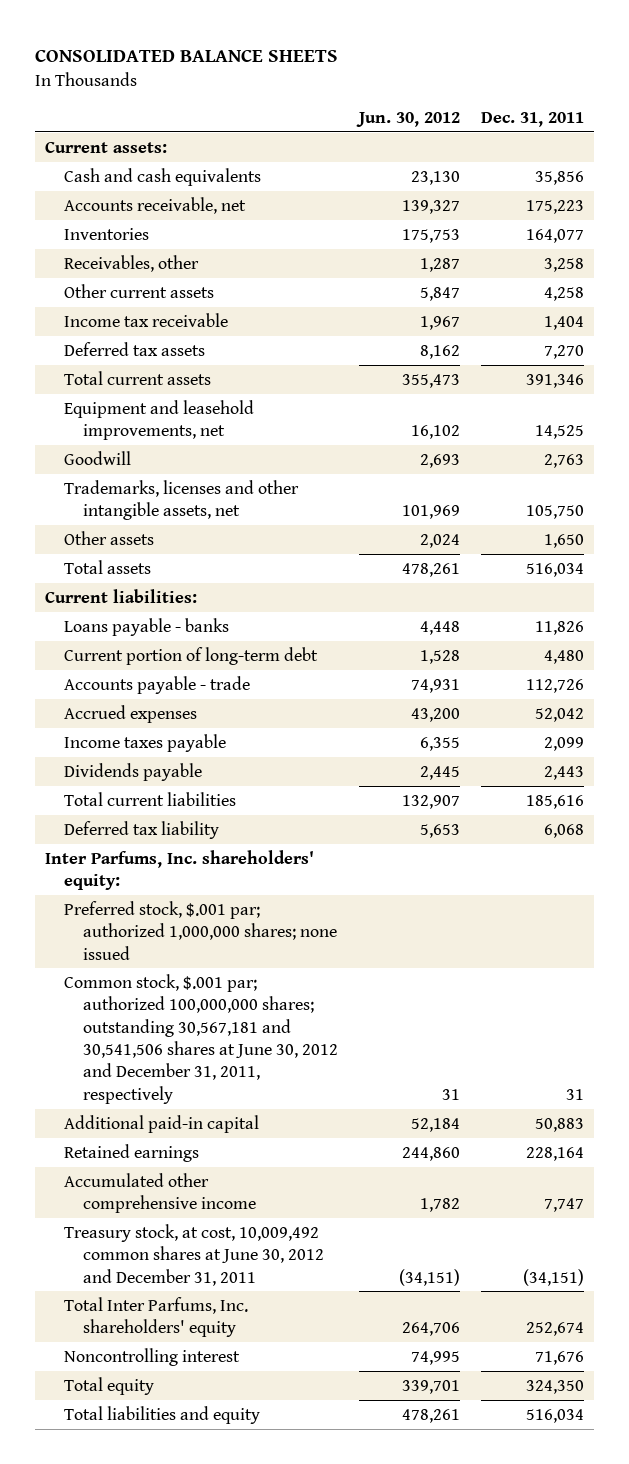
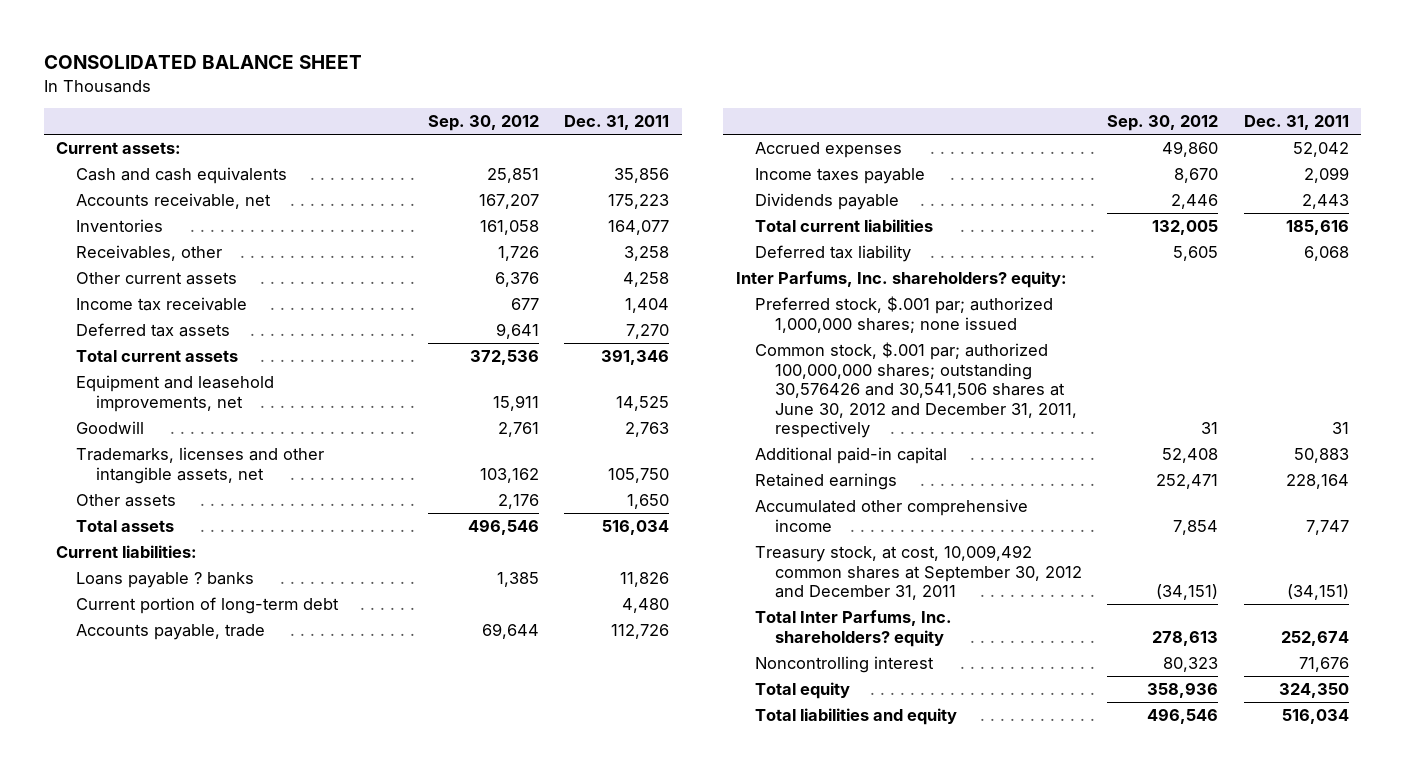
- CONSOLIDATED BALANCE SHEETS
+ CONSOLIDATED BALANCE SHEET
- | Jun. 30, 2012 | Dec. 31, 2011
+ | Sep. 30, 2012 | Dec. 31, 2011
- Loans payable - banks | 4,448 | 11,826
+ Loans payable ? banks | 1,385 | 11,826
- Accounts payable - trade | 74,931 | 112,726
+ Accounts payable, trade | 69,644 | 112,726
- Inter Parfums, Inc. shareholders' equity:
+ Inter Parfums, Inc. shareholders? equity:
- Common stock, $.001 par; authorized 100,000,000 shares; outstanding 30,567,181 and 30,541,506 shares at June 30, 2012 and December 31, 2011, respectively | 31 | 31
+ Common stock, $.001 par; authorized 100,000,000 shares; outstanding 30,576426 and 30,541,506 shares at June 30, 2012 and December 31, 2011, respectively | 31 | 31
- Treasury stock, at cost, 10,009,492 common shares at June 30, 2012 and December 31, 2011 | (34,151) | (34,151)
- Total Inter Parfums, Inc. shareholders' equity | 264,706 | 252,674
+ Treasury stock, at cost, 10,009,492 common shares at September 30, 2012 and December 31, 2011 | (34,151) | (34,151)
+ Total Inter Parfums, Inc. shareholders? equity | 278,613 | 252,674

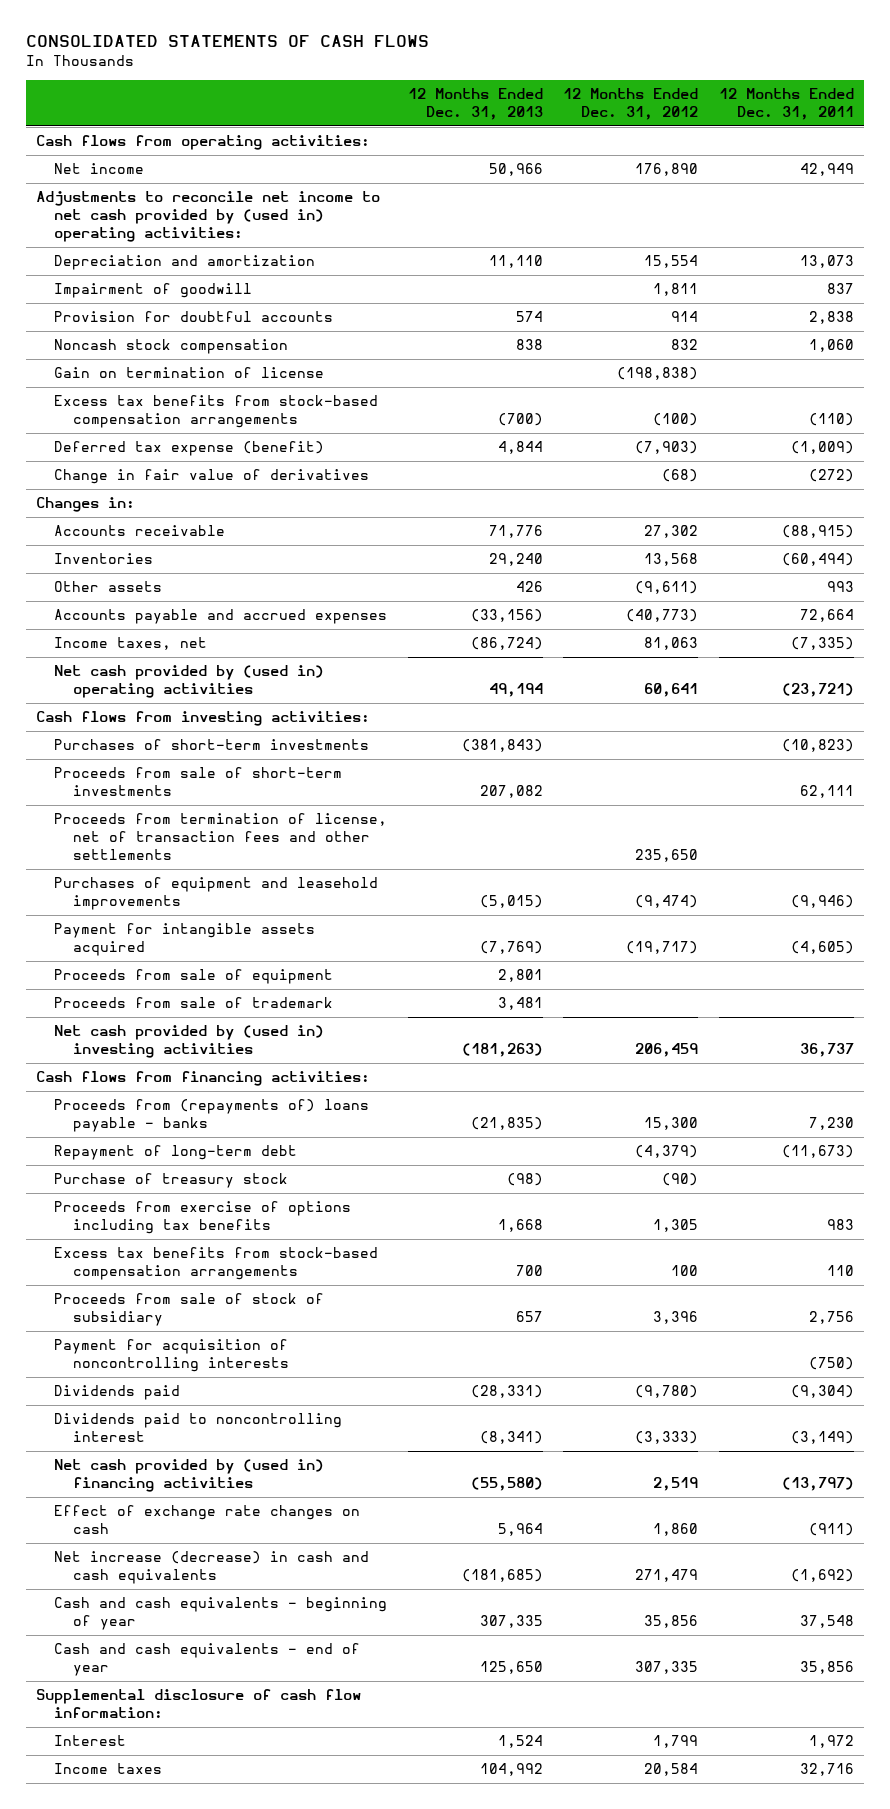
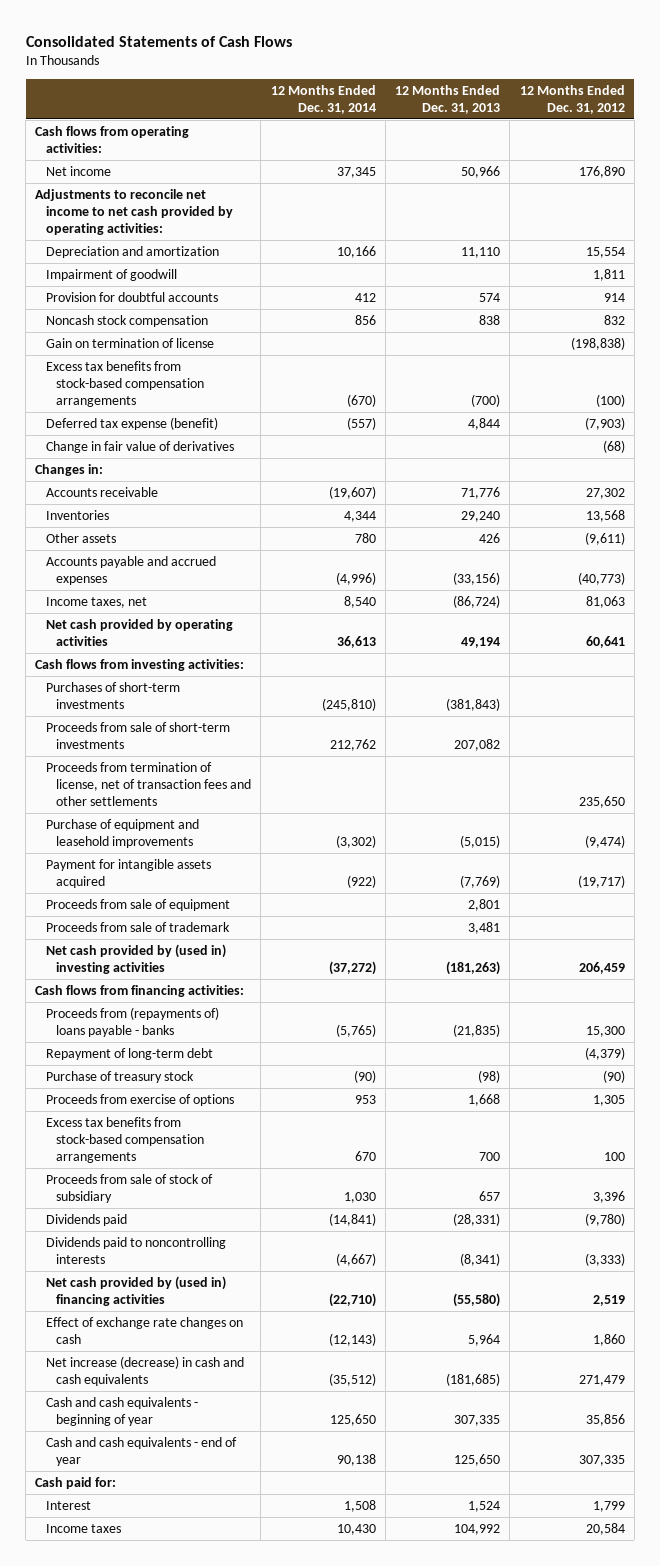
- CONSOLIDATED STATEMENTS OF CASH FLOWS
+ Consolidated Statements of Cash Flows
- | 12 Months Ended Dec. 31, 2013 | 12 Months Ended Dec. 31, 2012 | 12 Months Ended Dec. 31, 2011
+ | 12 Months Ended Dec. 31, 2014 | 12 Months Ended Dec. 31, 2013 | 12 Months Ended Dec. 31, 2012
- Adjustments to reconcile net income to net cash provided by (used in) operating activities:
+ Adjustments to reconcile net income to net cash provided by operating activities:
- Net cash provided by (used in) operating activities | 49,194 | 60,641 | (23,721)
+ Net cash provided by operating activities | 36,613 | 49,194 | 60,641
- Purchases of equipment and leasehold improvements | (5,015) | (9,474) | (9,946)
+ Purchase of equipment and leasehold improvements | (3,302) | (5,015) | (9,474)
- Proceeds from exercise of options including tax benefits | 1,668 | 1,305 | 983
+ Proceeds from exercise of options | 953 | 1,668 | 1,305
- Payment for acquisition of noncontrolling interests | | | (750)
- Dividends paid to noncontrolling interest | (8,341) | (3,333) | (3,149)
+ Dividends paid to noncontrolling interests | (4,667) | (8,341) | (3,333)
- Supplemental disclosure of cash flow information:
+ Cash paid for:

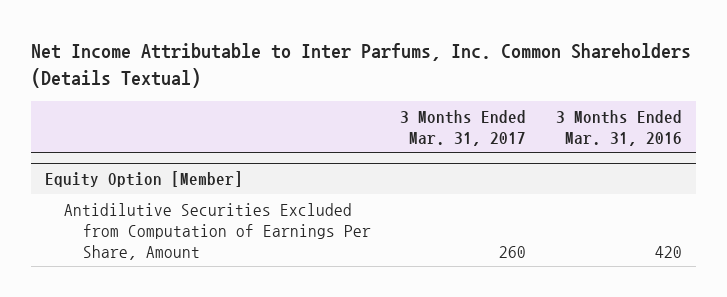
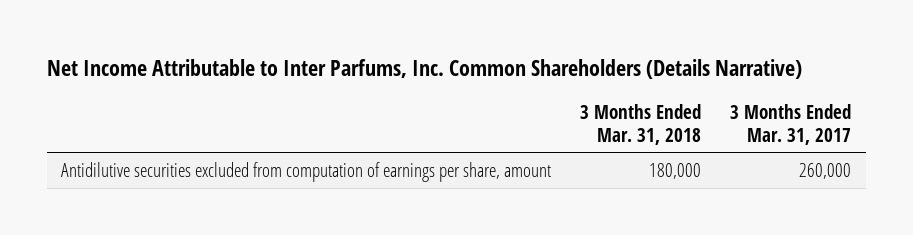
- Net Income Attributable to Inter Parfums, Inc. Common Shareholders (Details Textual)
+ Net Income Attributable to Inter Parfums, Inc. Common Shareholders (Details Narrative)
- | 3 Months Ended Mar. 31, 2017 | 3 Months Ended Mar. 31, 2016
+ | 3 Months Ended Mar. 31, 2018 | 3 Months Ended Mar. 31, 2017
- Equity Option [Member]
- Antidilutive Securities Excluded from Computation of Earnings Per Share, Amount | 260 | 420
+ Antidilutive securities excluded from computation of earnings per share, amount | 180,000 | 260,000

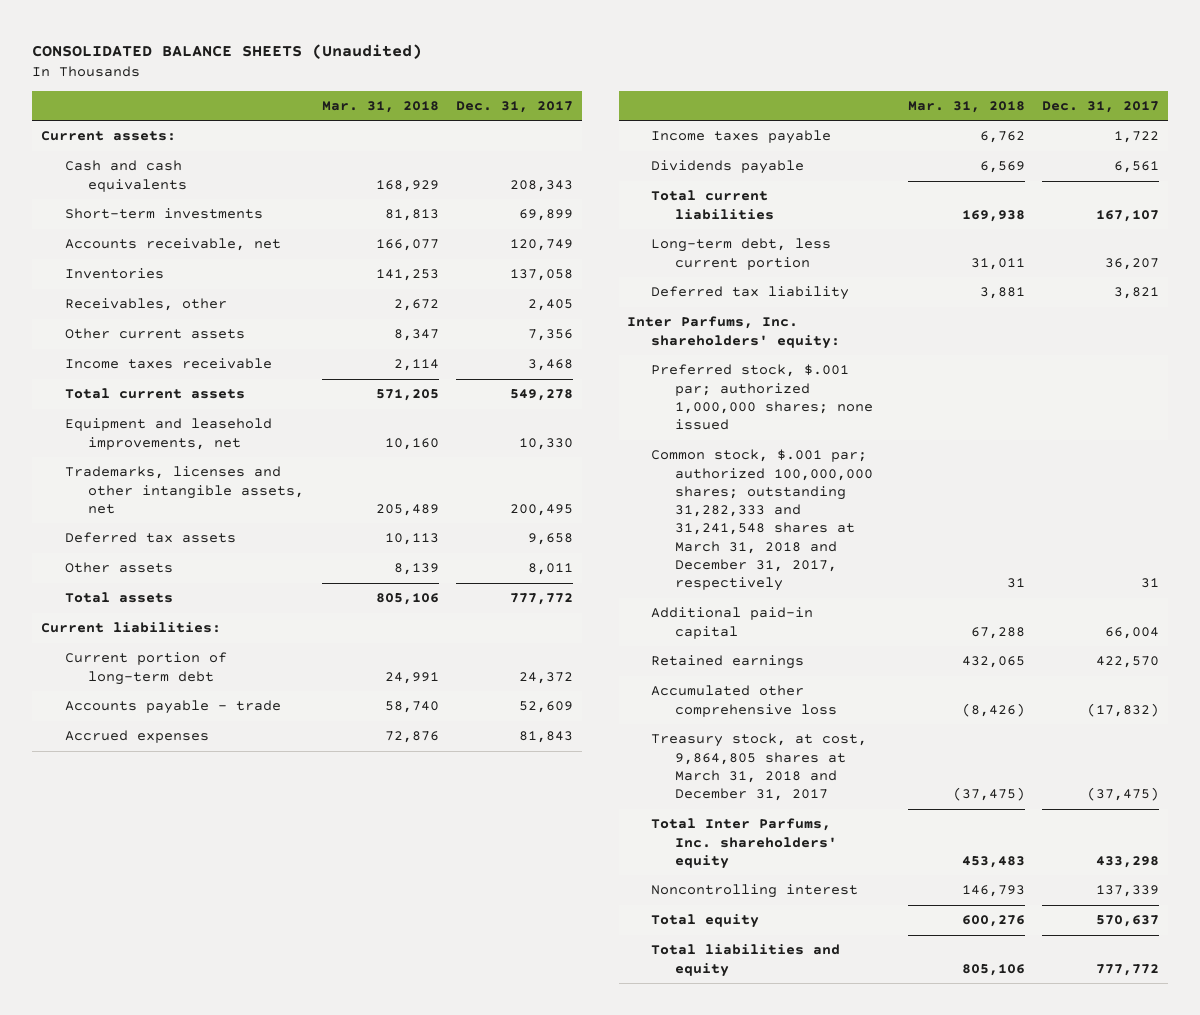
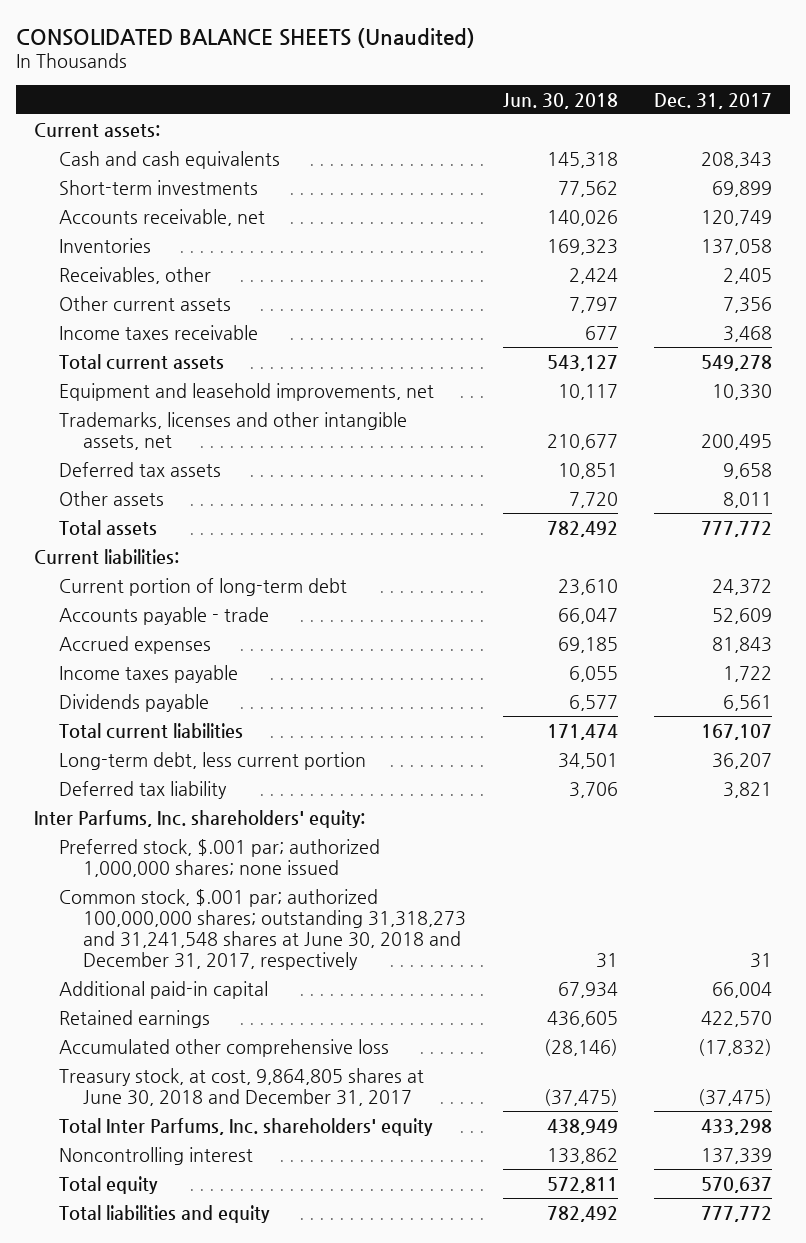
- | Mar. 31, 2018 | Dec. 31, 2017
+ | Jun. 30, 2018 | Dec. 31, 2017
- Common stock, $.001 par; authorized 100,000,000 shares; outstanding 31,282,333 and 31,241,548 shares at March 31, 2018 and December 31, 2017, respectively | 31 | 31
+ Common stock, $.001 par; authorized 100,000,000 shares; outstanding 31,318,273 and 31,241,548 shares at June 30, 2018 and December 31, 2017, respectively | 31 | 31
- Treasury stock, at cost, 9,864,805 shares at March 31, 2018 and December 31, 2017 | (37,475) | (37,475)
+ Treasury stock, at cost, 9,864,805 shares at June 30, 2018 and December 31, 2017 | (37,475) | (37,475)

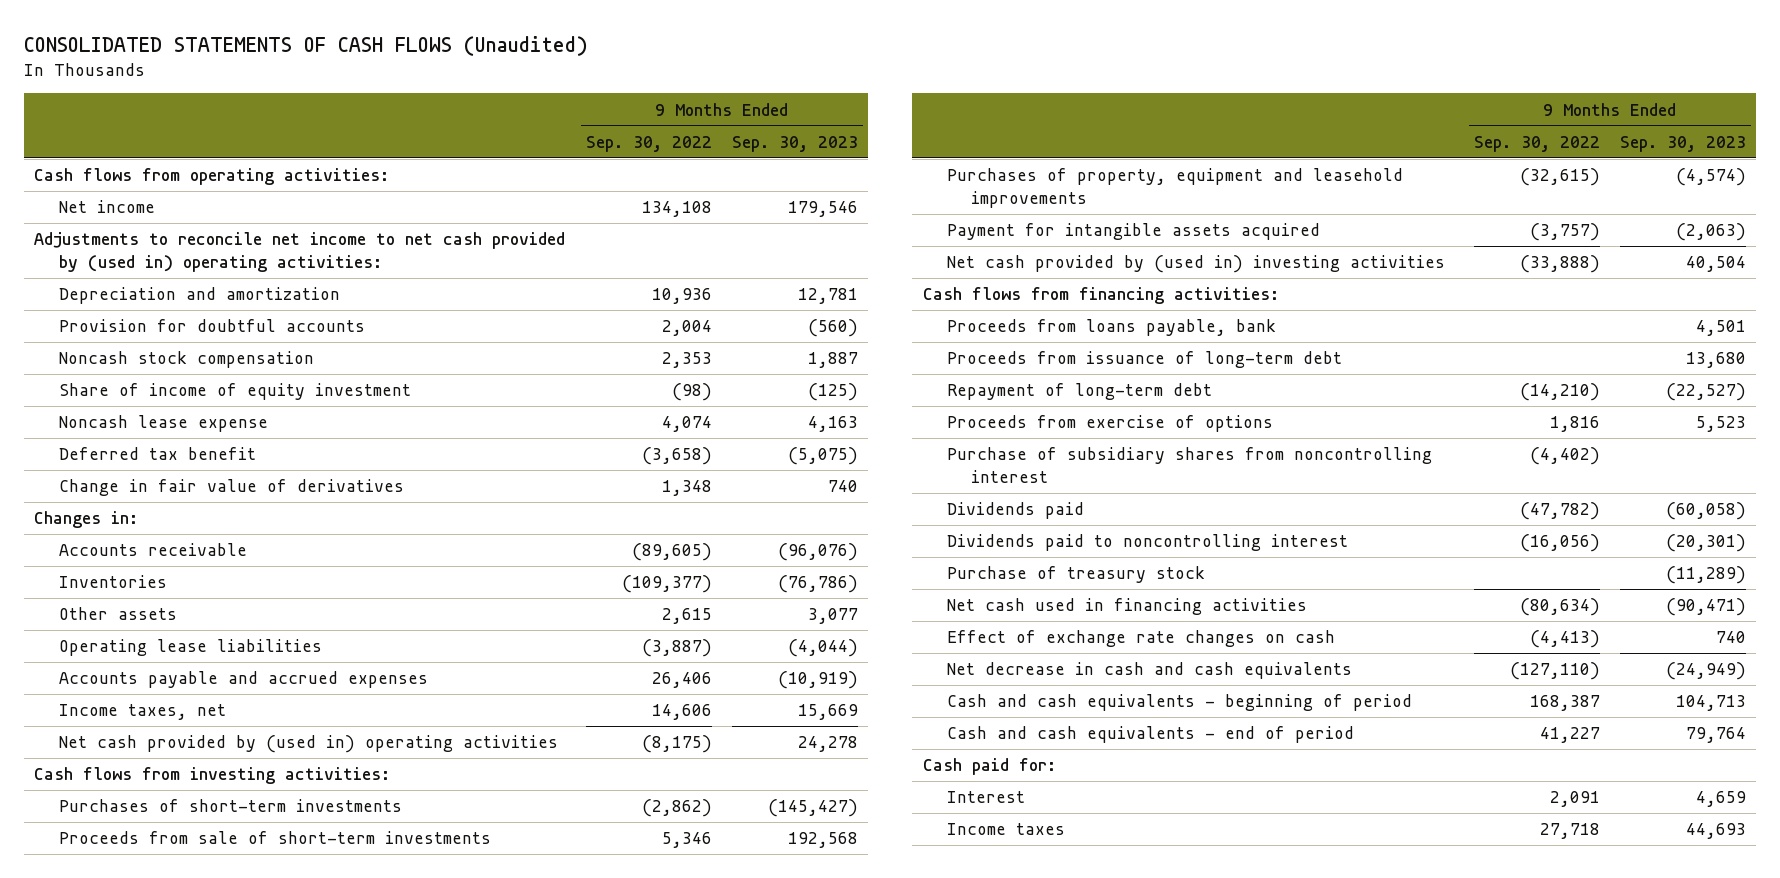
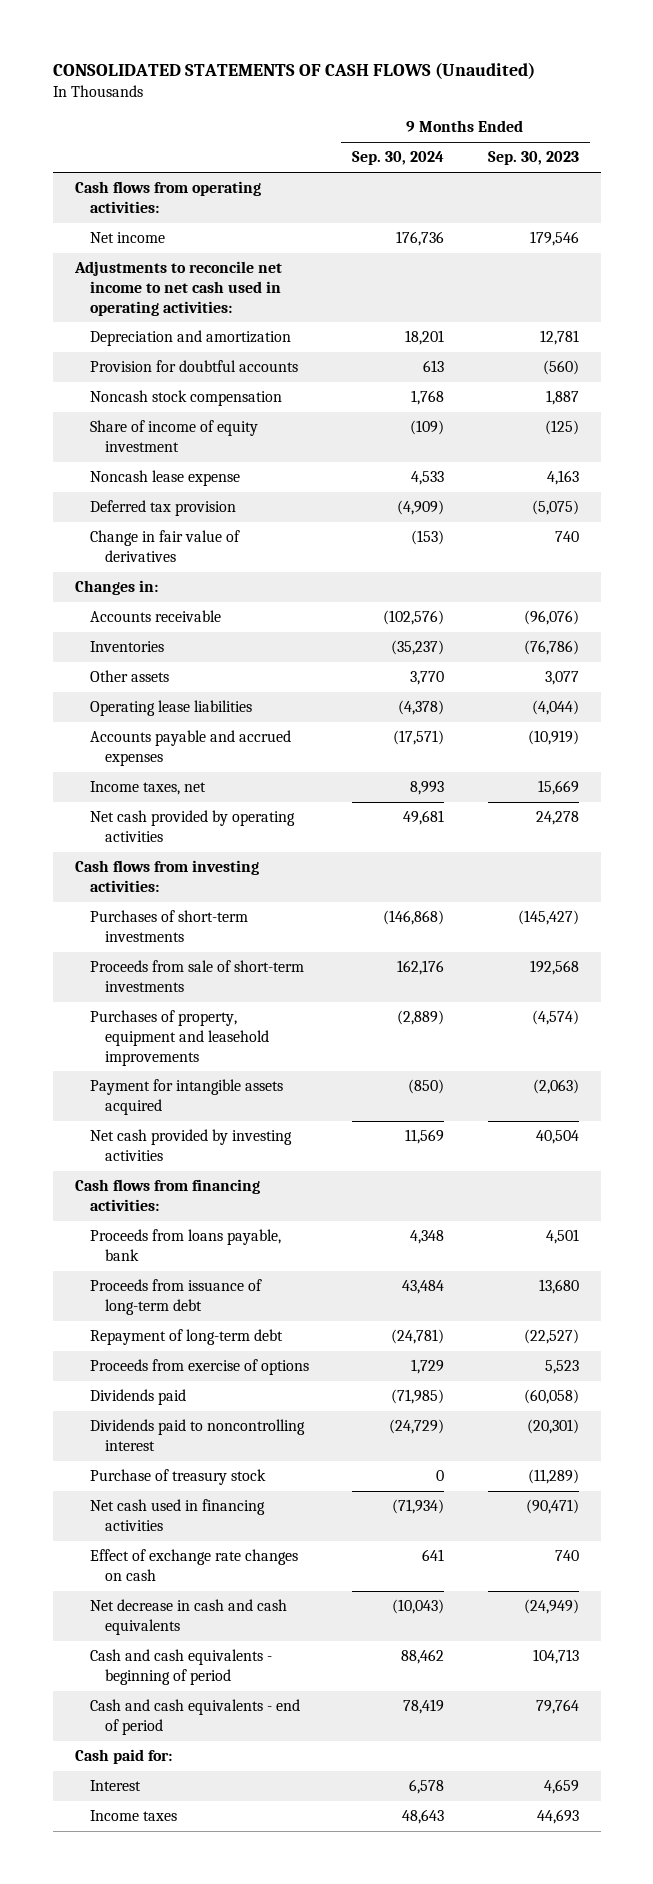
- | 9 Months Ended Sep. 30, 2022 | 9 Months Ended Sep. 30, 2023
+ | 9 Months Ended Sep. 30, 2024 | 9 Months Ended Sep. 30, 2023
- Adjustments to reconcile net income to net cash provided by (used in) operating activities:
+ Adjustments to reconcile net income to net cash used in operating activities:
- Deferred tax benefit | (3,658) | (5,075)
+ Deferred tax provision | (4,909) | (5,075)
- Net cash provided by (used in) operating activities | (8,175) | 24,278
+ Net cash provided by operating activities | 49,681 | 24,278
- Net cash provided by (used in) investing activities | (33,888) | 40,504
+ Net cash provided by investing activities | 11,569 | 40,504
- Purchase of subsidiary shares from noncontrolling interest | (4,402) |

